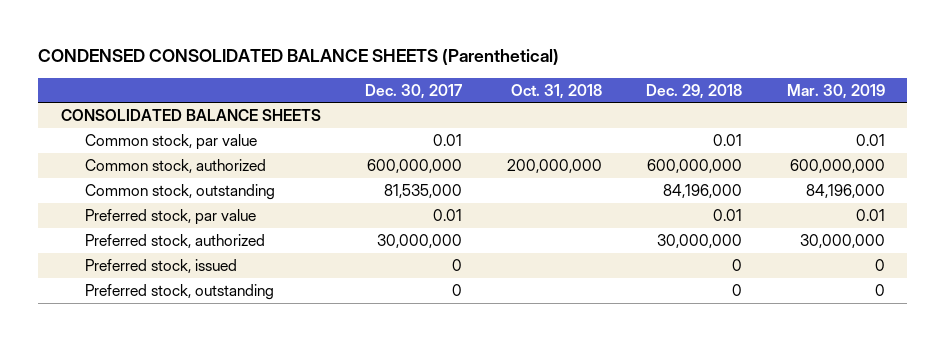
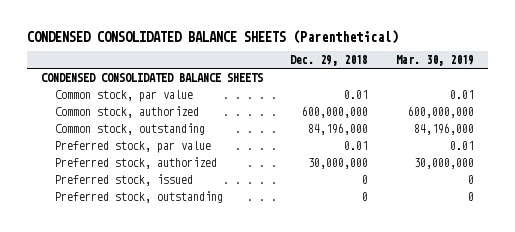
- | Dec. 30, 2017 | Oct. 31, 2018 | Dec. 29, 2018 | Mar. 30, 2019
+ | Dec. 29, 2018 | Mar. 30, 2019
- CONSOLIDATED BALANCE SHEETS
+ CONDENSED CONSOLIDATED BALANCE SHEETS

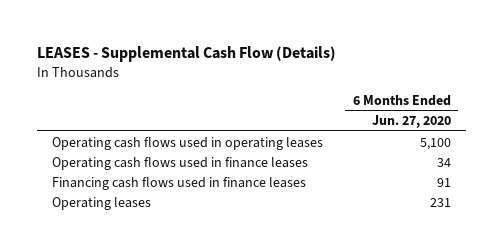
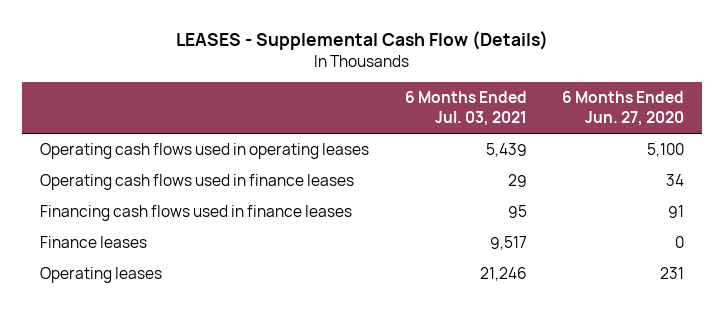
- | 6 Months Ended Jun. 27, 2020
+ | 6 Months Ended Jul. 03, 2021 | 6 Months Ended Jun. 27, 2020
+ Finance leases | 9,517 | 0

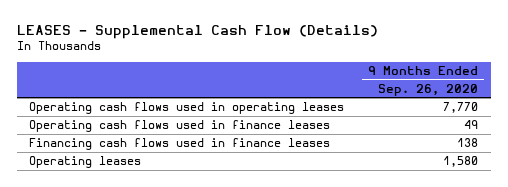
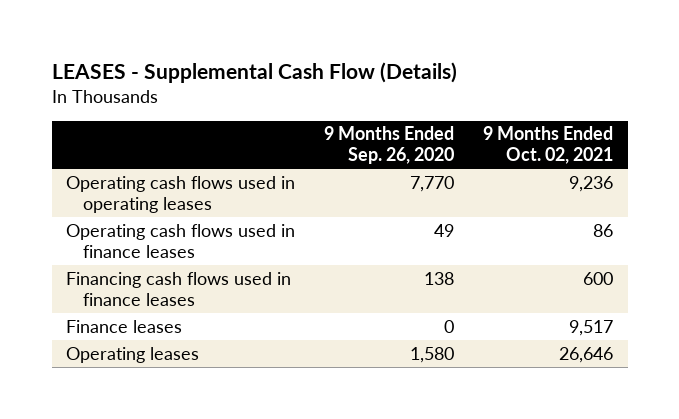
- | 9 Months Ended Sep. 26, 2020
+ | 9 Months Ended Sep. 26, 2020 | 9 Months Ended Oct. 02, 2021
+ Finance leases | 0 | 9,517

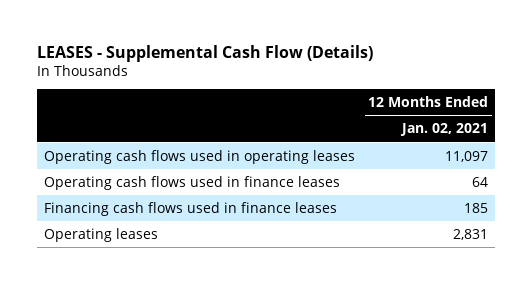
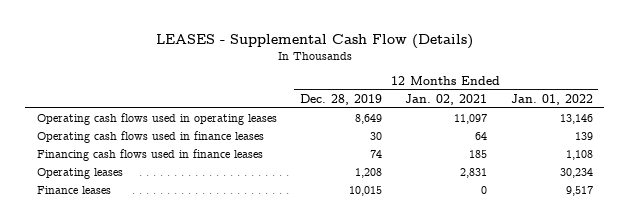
- | 12 Months Ended Jan. 02, 2021
+ | 12 Months Ended Dec. 28, 2019 | 12 Months Ended Jan. 02, 2021 | 12 Months Ended Jan. 01, 2022
+ Finance leases | 10,015 | 0 | 9,517

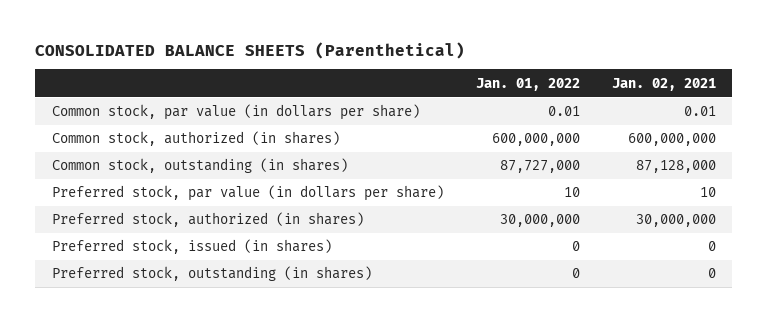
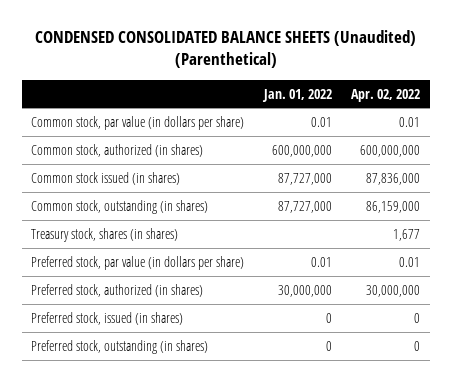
- CONSOLIDATED BALANCE SHEETS (Parenthetical)
+ CONDENSED CONSOLIDATED BALANCE SHEETS (Unaudited) (Parenthetical)
- | Jan. 01, 2022 | Jan. 02, 2021
+ | Jan. 01, 2022 | Apr. 02, 2022
+ Common stock issued (in shares) | 87,727,000 | 87,836,000
- Preferred stock, par value (in dollars per share) | 10 | 10
+ Treasury stock, shares (in shares) | | 1,677
+ Preferred stock, par value (in dollars per share) | 0.01 | 0.01

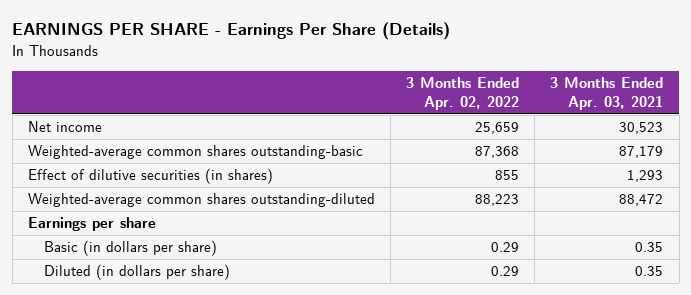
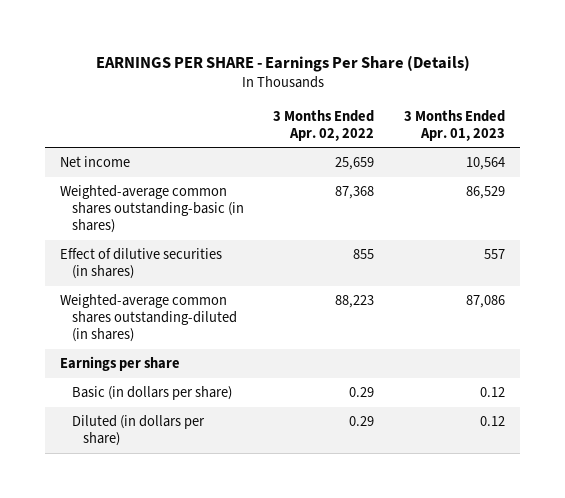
- | 3 Months Ended Apr. 02, 2022 | 3 Months Ended Apr. 03, 2021
+ | 3 Months Ended Apr. 02, 2022 | 3 Months Ended Apr. 01, 2023
- Weighted-average common shares outstanding-basic | 87,368 | 87,179
+ Weighted-average common shares outstanding-basic (in shares) | 87,368 | 86,529
- Weighted-average common shares outstanding-diluted | 88,223 | 88,472
+ Weighted-average common shares outstanding-diluted (in shares) | 88,223 | 87,086

